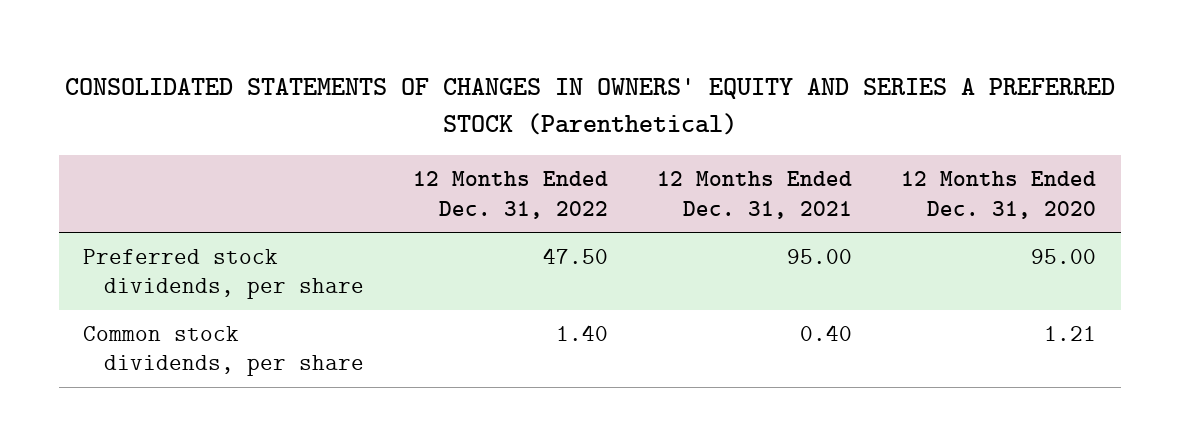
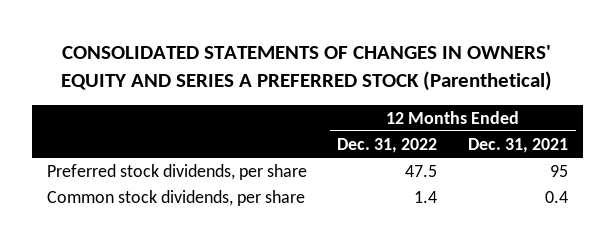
- | 12 Months Ended Dec. 31, 2022 | 12 Months Ended Dec. 31, 2021 | 12 Months Ended Dec. 31, 2020
+ | 12 Months Ended Dec. 31, 2022 | 12 Months Ended Dec. 31, 2021
- Preferred stock dividends, per share | 47.50 | 95.00 | 95.00
- Common stock dividends, per share | 1.40 | 0.40 | 1.21
+ Preferred stock dividends, per share | 47.5 | 95
+ Common stock dividends, per share | 1.4 | 0.4

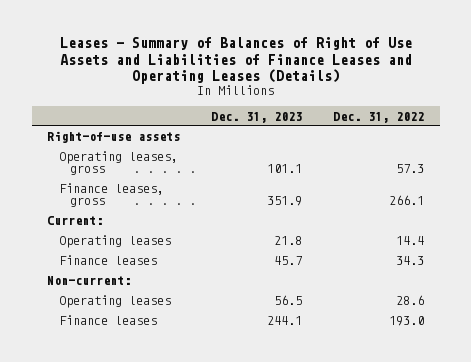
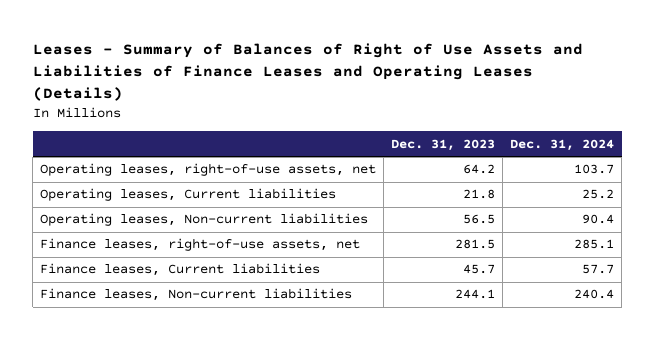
- | Dec. 31, 2023 | Dec. 31, 2022
+ | Dec. 31, 2023 | Dec. 31, 2024
- Right-of-use assets
- Operating leases, gross | 101.1 | 57.3
- Finance leases, gross | 351.9 | 266.1
- Current:
- Operating leases | 21.8 | 14.4
- Finance leases | 45.7 | 34.3
- Non-current:
- Operating leases | 56.5 | 28.6
- Finance leases | 244.1 | 193.0
+ Operating leases, right-of-use assets, net | 64.2 | 103.7
+ Operating leases, Current liabilities | 21.8 | 25.2
+ Operating leases, Non-current liabilities | 56.5 | 90.4
+ Finance leases, right-of-use assets, net | 281.5 | 285.1
+ Finance leases, Current liabilities | 45.7 | 57.7
+ Finance leases, Non-current liabilities | 244.1 | 240.4

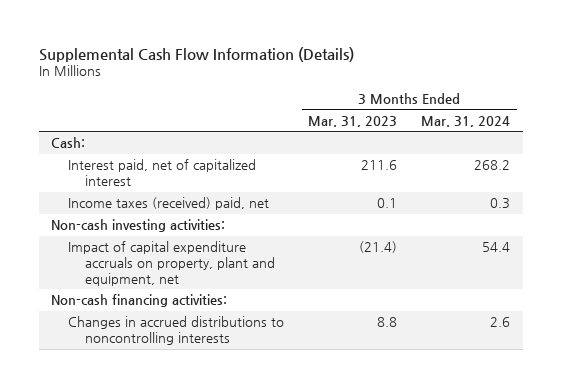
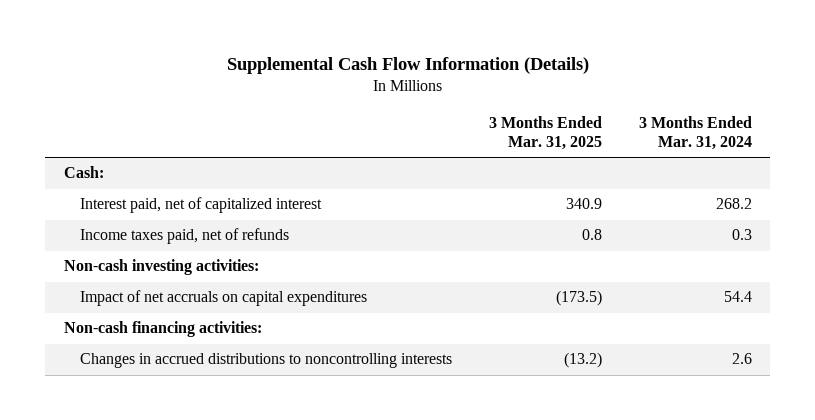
- | 3 Months Ended Mar. 31, 2023 | 3 Months Ended Mar. 31, 2024
+ | 3 Months Ended Mar. 31, 2025 | 3 Months Ended Mar. 31, 2024
- Income taxes (received) paid, net | 0.1 | 0.3
+ Income taxes paid, net of refunds | 0.8 | 0.3
- Impact of capital expenditure accruals on property, plant and equipment, net | (21.4) | 54.4
+ Impact of net accruals on capital expenditures | (173.5) | 54.4

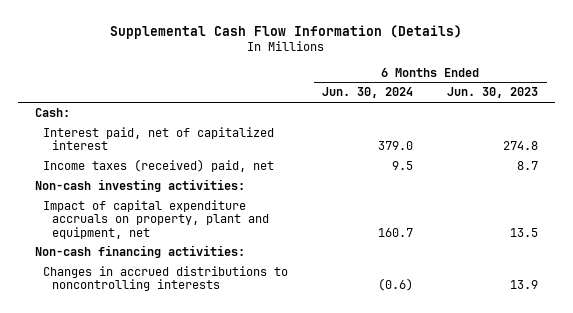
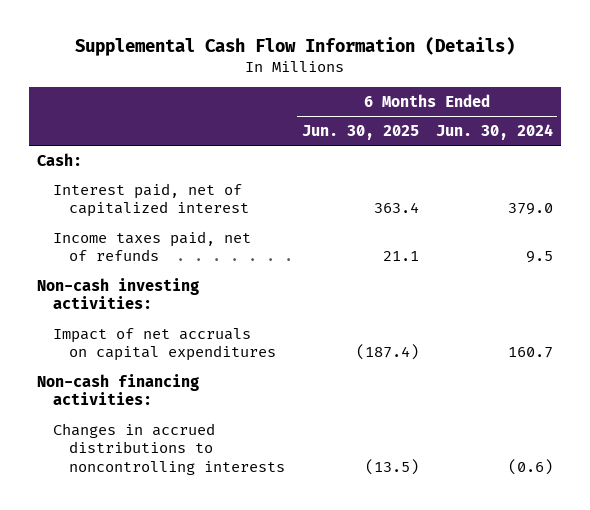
- | 6 Months Ended Jun. 30, 2024 | 6 Months Ended Jun. 30, 2023
+ | 6 Months Ended Jun. 30, 2025 | 6 Months Ended Jun. 30, 2024
- Income taxes (received) paid, net | 9.5 | 8.7
+ Income taxes paid, net of refunds | 21.1 | 9.5
- Impact of capital expenditure accruals on property, plant and equipment, net | 160.7 | 13.5
+ Impact of net accruals on capital expenditures | (187.4) | 160.7

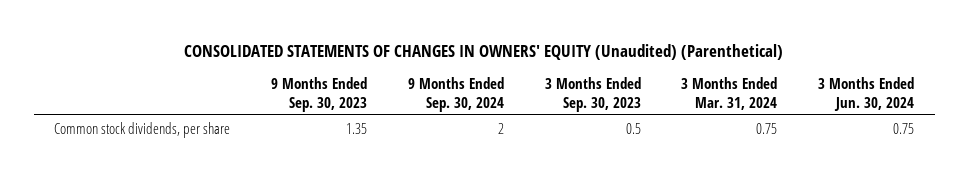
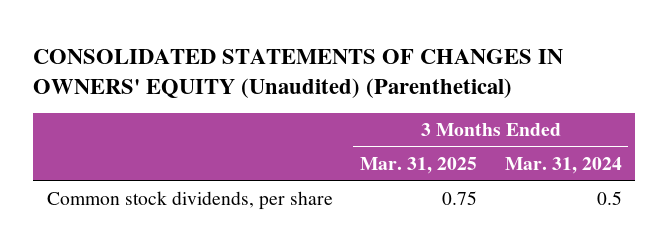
- | 9 Months Ended Sep. 30, 2023 | 9 Months Ended Sep. 30, 2024 | 3 Months Ended Sep. 30, 2023 | 3 Months Ended Mar. 31, 2024 | 3 Months Ended Jun. 30, 2024
+ | 3 Months Ended Mar. 31, 2025 | 3 Months Ended Mar. 31, 2024
- Common stock dividends, per share | 1.35 | 2 | 0.5 | 0.75 | 0.75
+ Common stock dividends, per share | 0.75 | 0.5

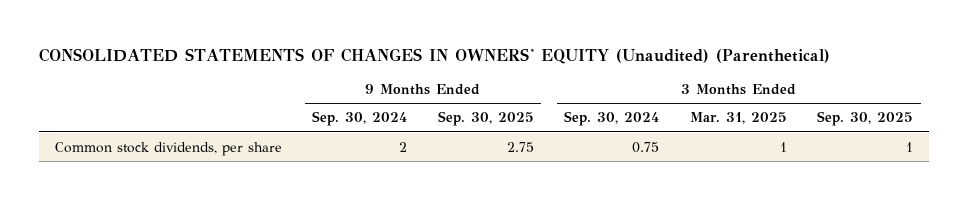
- | 3 Months Ended Mar. 31, 2025 | 3 Months Ended Mar. 31, 2024
+ | 9 Months Ended Sep. 30, 2024 | 9 Months Ended Sep. 30, 2025 | 3 Months Ended Sep. 30, 2024 | 3 Months Ended Mar. 31, 2025 | 3 Months Ended Sep. 30, 2025
- Common stock dividends, per share | 0.75 | 0.5
+ Common stock dividends, per share | 2 | 2.75 | 0.75 | 1 | 1

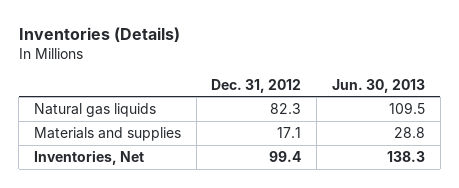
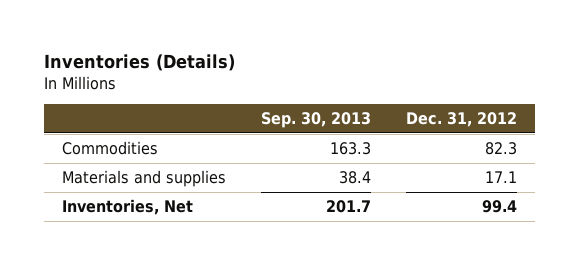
- | Dec. 31, 2012 | Jun. 30, 2013
+ | Sep. 30, 2013 | Dec. 31, 2012
- Natural gas liquids | 82.3 | 109.5
+ Commodities | 163.3 | 82.3

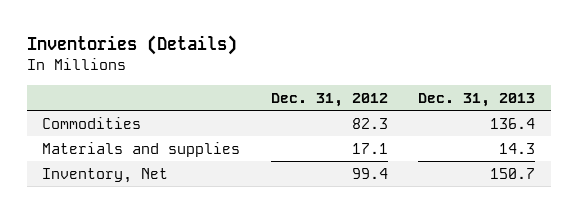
- | Sep. 30, 2013 | Dec. 31, 2012
+ | Dec. 31, 2012 | Dec. 31, 2013
- Inventories, Net | 201.7 | 99.4
+ Inventory, Net | 99.4 | 150.7

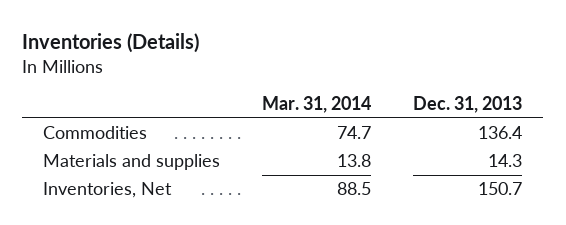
- | Dec. 31, 2012 | Dec. 31, 2013
+ | Mar. 31, 2014 | Dec. 31, 2013
- Inventory, Net | 99.4 | 150.7
+ Inventories, Net | 88.5 | 150.7

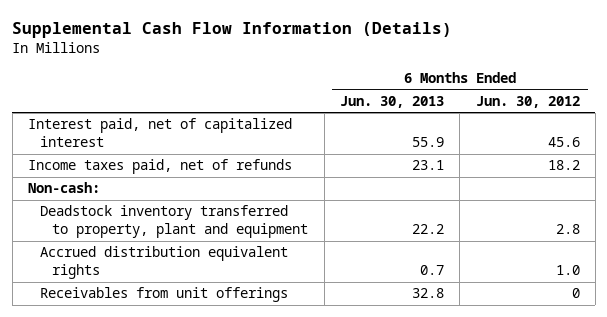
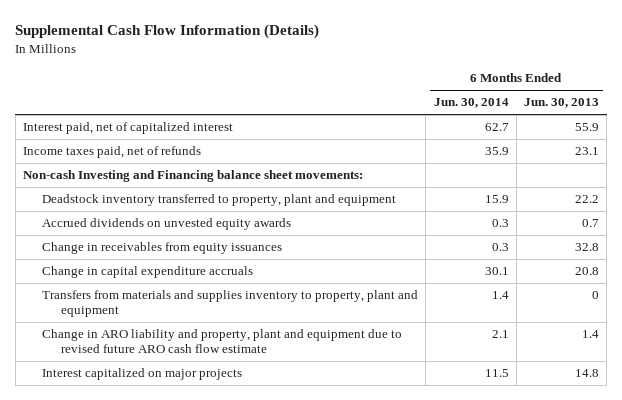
- | 6 Months Ended Jun. 30, 2013 | 6 Months Ended Jun. 30, 2012
+ | 6 Months Ended Jun. 30, 2014 | 6 Months Ended Jun. 30, 2013
- Non-cash:
+ Non-cash Investing and Financing balance sheet movements:
- Accrued distribution equivalent rights | 0.7 | 1.0
- Receivables from unit offerings | 32.8 | 0
+ Accrued dividends on unvested equity awards | 0.3 | 0.7
+ Change in receivables from equity issuances | 0.3 | 32.8
+ Change in capital expenditure accruals | 30.1 | 20.8
+ Transfers from materials and supplies inventory to property, plant and equipment | 1.4 | 0
+ Change in ARO liability and property, plant and equipment due to revised future ARO cash flow estimate | 2.1 | 1.4
+ Interest capitalized on major projects | 11.5 | 14.8

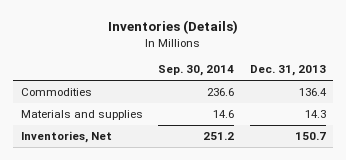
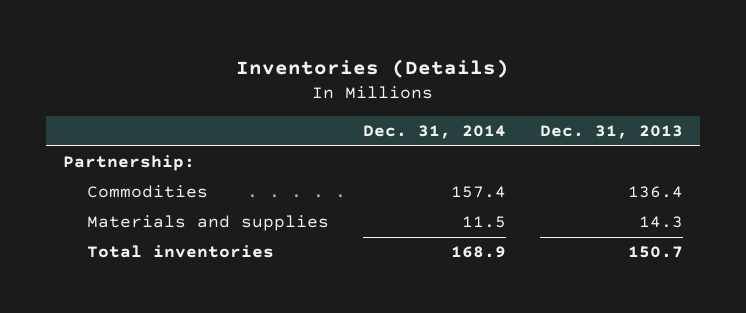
- | Sep. 30, 2014 | Dec. 31, 2013
+ | Dec. 31, 2014 | Dec. 31, 2013
+ Partnership:
- Inventories, Net | 251.2 | 150.7
+ Total inventories | 168.9 | 150.7

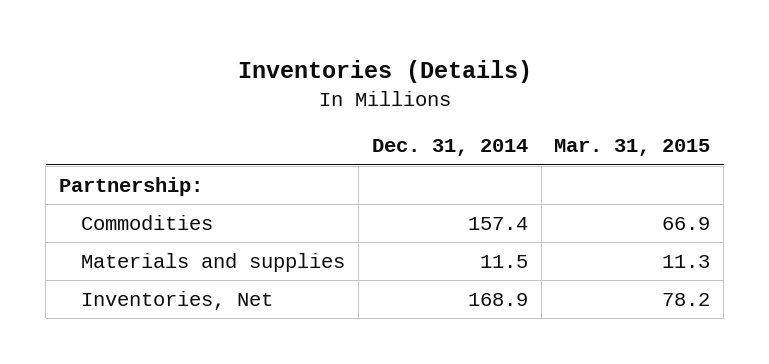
- | Dec. 31, 2014 | Dec. 31, 2013
+ | Dec. 31, 2014 | Mar. 31, 2015
- Total inventories | 168.9 | 150.7
+ Inventories, Net | 168.9 | 78.2

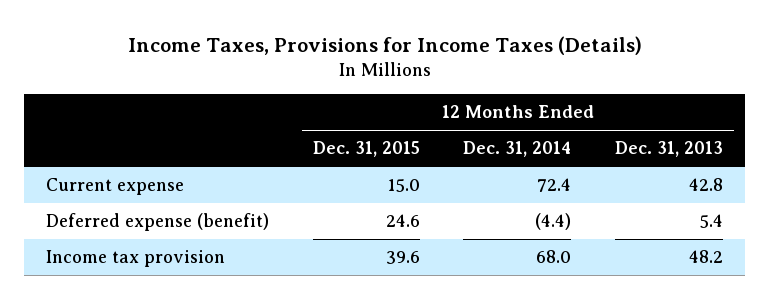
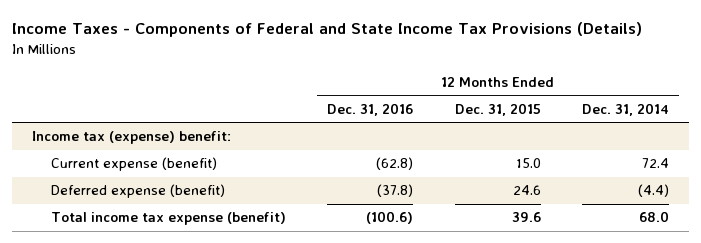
- Income Taxes, Provisions for Income Taxes (Details)
+ Income Taxes - Components of Federal and State Income Tax Provisions (Details)
- | 12 Months Ended Dec. 31, 2015 | 12 Months Ended Dec. 31, 2014 | 12 Months Ended Dec. 31, 2013
+ | 12 Months Ended Dec. 31, 2016 | 12 Months Ended Dec. 31, 2015 | 12 Months Ended Dec. 31, 2014
- Current expense | 15.0 | 72.4 | 42.8
+ Income tax (expense) benefit:
+ Current expense (benefit) | (62.8) | 15.0 | 72.4
- Income tax provision | 39.6 | 68.0 | 48.2
+ Total income tax expense (benefit) | (100.6) | 39.6 | 68.0

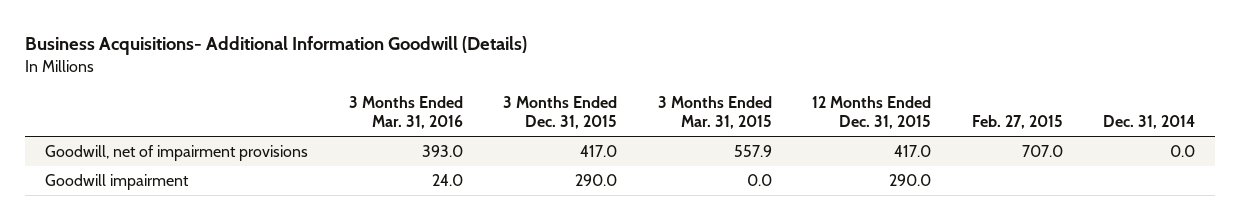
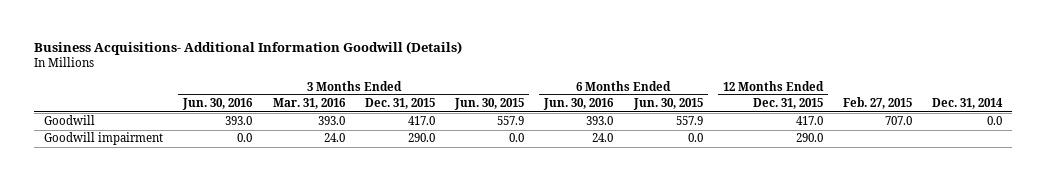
- | 3 Months Ended Mar. 31, 2016 | 3 Months Ended Dec. 31, 2015 | 3 Months Ended Mar. 31, 2015 | 12 Months Ended Dec. 31, 2015 | Feb. 27, 2015 | Dec. 31, 2014
+ | 3 Months Ended Jun. 30, 2016 | 3 Months Ended Mar. 31, 2016 | 3 Months Ended Dec. 31, 2015 | 3 Months Ended Jun. 30, 2015 | 6 Months Ended Jun. 30, 2016 | 6 Months Ended Jun. 30, 2015 | 12 Months Ended Dec. 31, 2015 | Feb. 27, 2015 | Dec. 31, 2014
- Goodwill, net of impairment provisions | 393.0 | 417.0 | 557.9 | 417.0 | 707.0 | 0.0
+ Goodwill | 393.0 | 393.0 | 417.0 | 557.9 | 393.0 | 557.9 | 417.0 | 707.0 | 0.0

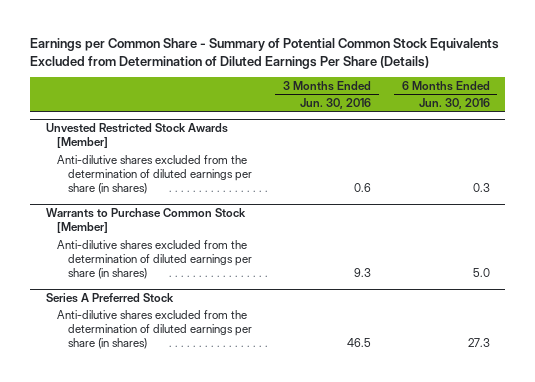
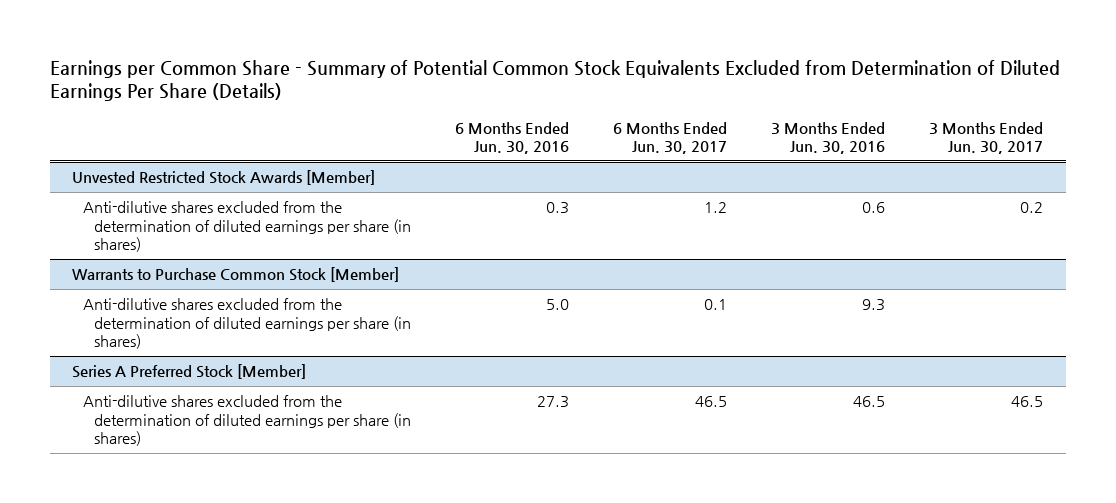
- | 3 Months Ended Jun. 30, 2016 | 6 Months Ended Jun. 30, 2016
+ | 6 Months Ended Jun. 30, 2016 | 6 Months Ended Jun. 30, 2017 | 3 Months Ended Jun. 30, 2016 | 3 Months Ended Jun. 30, 2017
- Series A Preferred Stock
+ Series A Preferred Stock [Member]

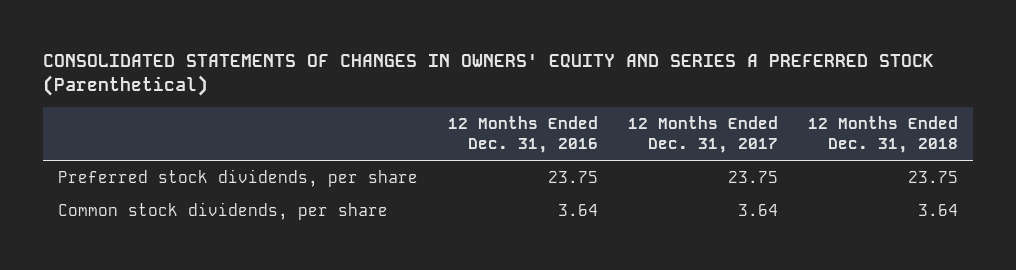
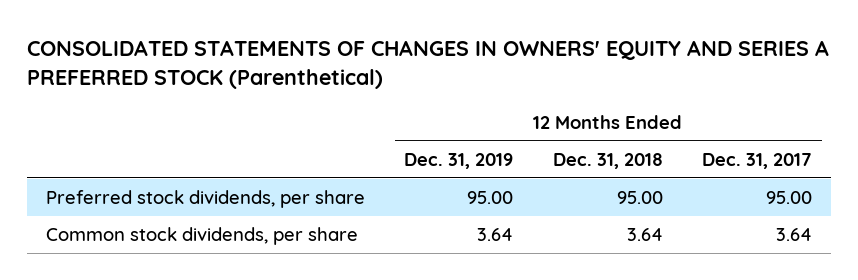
- | 12 Months Ended Dec. 31, 2016 | 12 Months Ended Dec. 31, 2017 | 12 Months Ended Dec. 31, 2018
+ | 12 Months Ended Dec. 31, 2019 | 12 Months Ended Dec. 31, 2018 | 12 Months Ended Dec. 31, 2017
- Preferred stock dividends, per share | 23.75 | 23.75 | 23.75
+ Preferred stock dividends, per share | 95.00 | 95.00 | 95.00

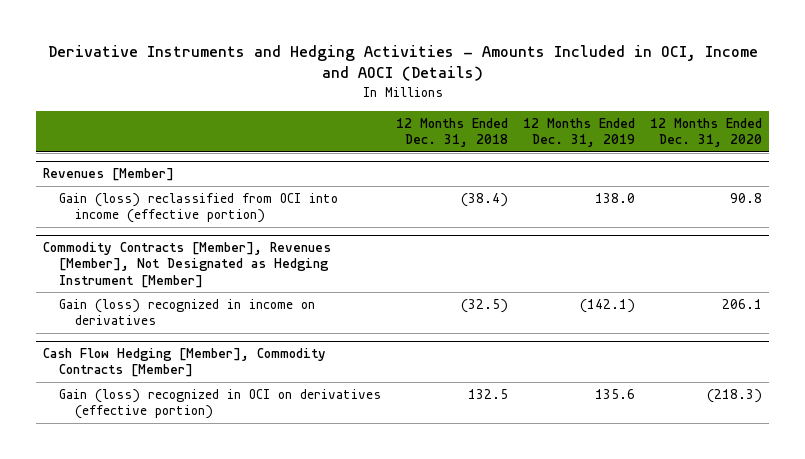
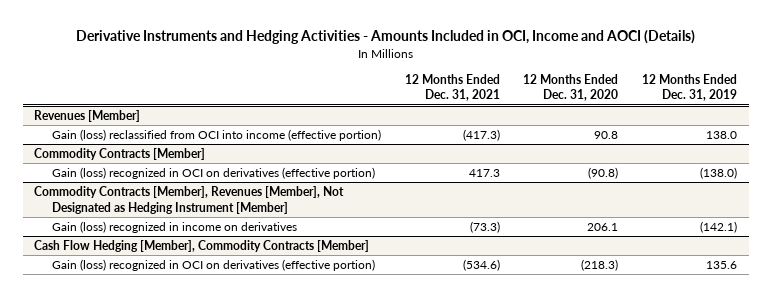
- | 12 Months Ended Dec. 31, 2018 | 12 Months Ended Dec. 31, 2019 | 12 Months Ended Dec. 31, 2020
+ | 12 Months Ended Dec. 31, 2021 | 12 Months Ended Dec. 31, 2020 | 12 Months Ended Dec. 31, 2019
+ Commodity Contracts [Member]
+ Gain (loss) recognized in OCI on derivatives (effective portion) | 417.3 | (90.8) | (138.0)

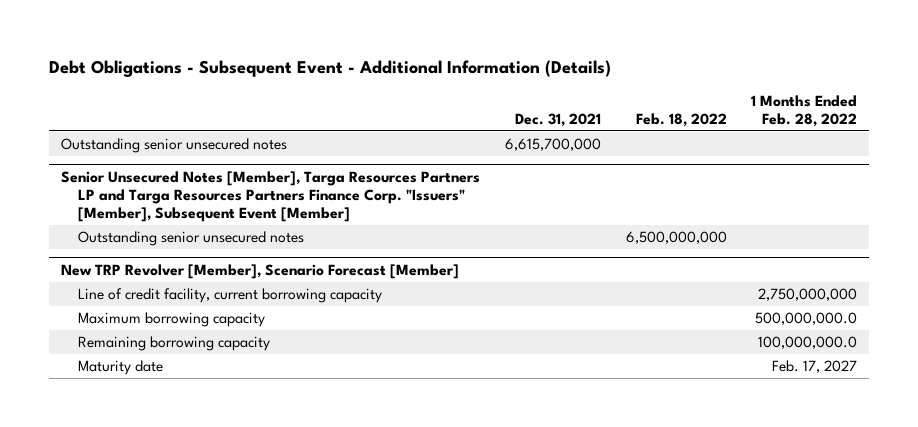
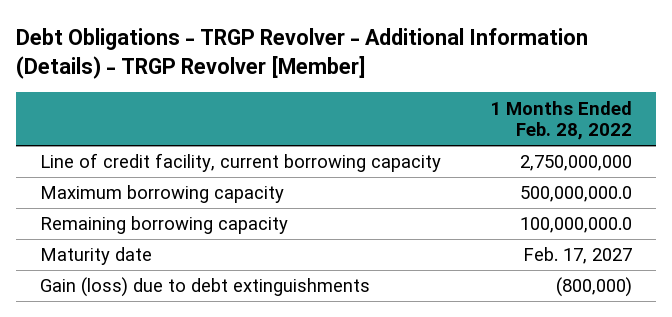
- Debt Obligations - Subsequent Event - Additional Information (Details)
+ Debt Obligations - TRGP Revolver - Additional Information (Details) - TRGP Revolver [Member]
- | Dec. 31, 2021 | Feb. 18, 2022 | 1 Months Ended Feb. 28, 2022
+ | 1 Months Ended Feb. 28, 2022
- Outstanding senior unsecured notes | 6,615,700,000 | |
- Senior Unsecured Notes [Member], Targa Resources Partners LP and Targa Resources Partners Finance Corp. "Issuers" [Member], Subsequent Event [Member]
- Outstanding senior unsecured notes | | 6,500,000,000 |
- New TRP Revolver [Member], Scenario Forecast [Member]
+ Gain (loss) due to debt extinguishments | (800,000)

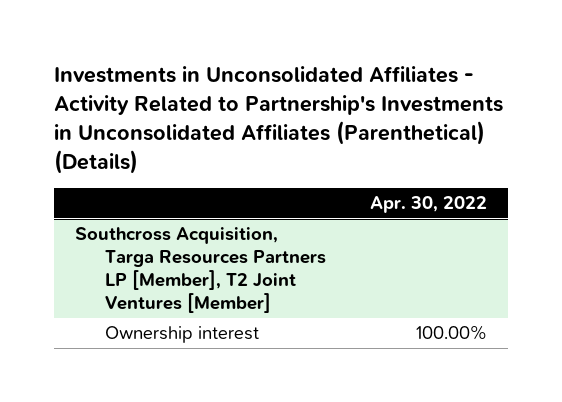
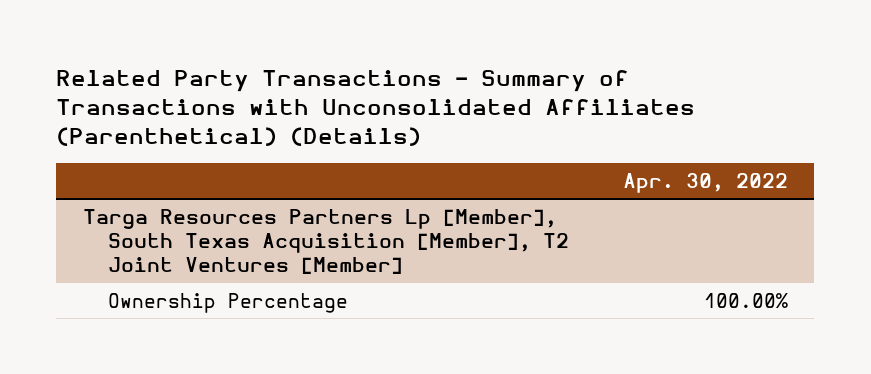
- Investments in Unconsolidated Affiliates - Activity Related to Partnership's Investments in Unconsolidated Affiliates (Parenthetical) (Details)
+ Related Party Transactions - Summary of Transactions with Unconsolidated Affiliates (Parenthetical) (Details)
- Southcross Acquisition, Targa Resources Partners LP [Member], T2 Joint Ventures [Member]
- Ownership interest | 100.00%
+ Targa Resources Partners Lp [Member], South Texas Acquisition [Member], T2 Joint Ventures [Member]
+ Ownership Percentage | 100.00%

